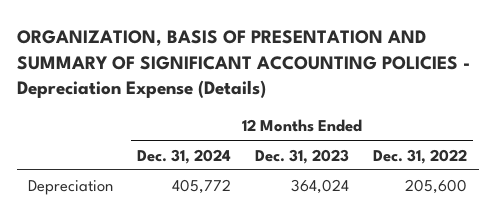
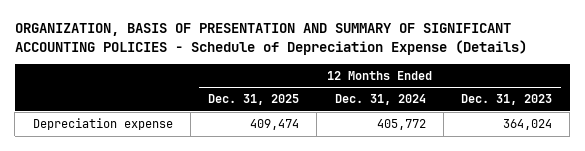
- ORGANIZATION, BASIS OF PRESENTATION AND SUMMARY OF SIGNIFICANT ACCOUNTING POLICIES - Depreciation Expense (Details)
+ ORGANIZATION, BASIS OF PRESENTATION AND SUMMARY OF SIGNIFICANT ACCOUNTING POLICIES - Schedule of Depreciation Expense (Details)
- | 12 Months Ended Dec. 31, 2024 | 12 Months Ended Dec. 31, 2023 | 12 Months Ended Dec. 31, 2022
+ | 12 Months Ended Dec. 31, 2025 | 12 Months Ended Dec. 31, 2024 | 12 Months Ended Dec. 31, 2023
- Depreciation | 405,772 | 364,024 | 205,600
+ Depreciation expense | 409,474 | 405,772 | 364,024

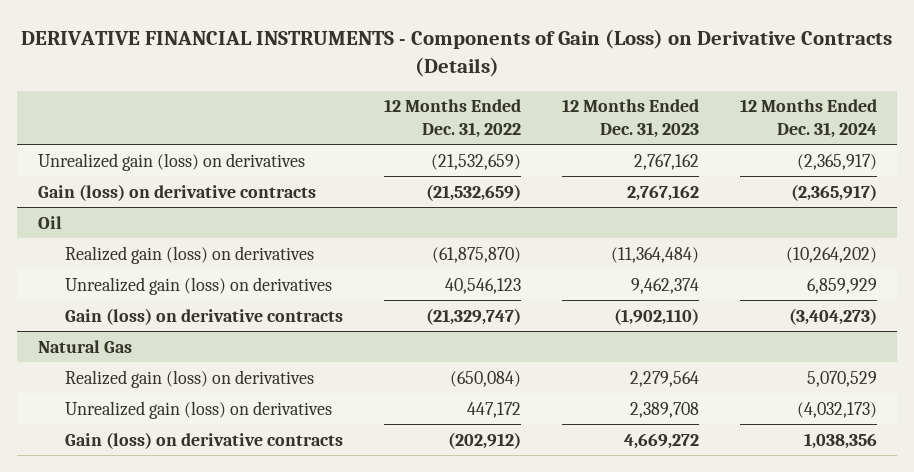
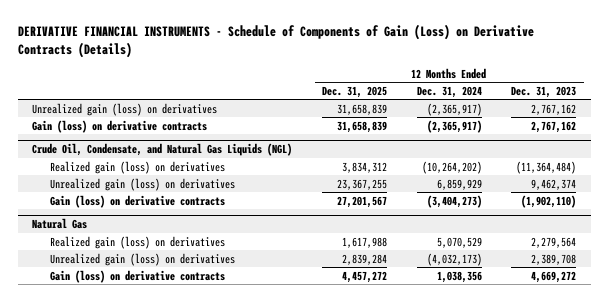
- DERIVATIVE FINANCIAL INSTRUMENTS - Components of Gain (Loss) on Derivative Contracts (Details)
+ DERIVATIVE FINANCIAL INSTRUMENTS - Schedule of Components of Gain (Loss) on Derivative Contracts (Details)
- | 12 Months Ended Dec. 31, 2022 | 12 Months Ended Dec. 31, 2023 | 12 Months Ended Dec. 31, 2024
+ | 12 Months Ended Dec. 31, 2025 | 12 Months Ended Dec. 31, 2024 | 12 Months Ended Dec. 31, 2023
- Oil
+ Crude Oil, Condensate, and Natural Gas Liquids (NGL)

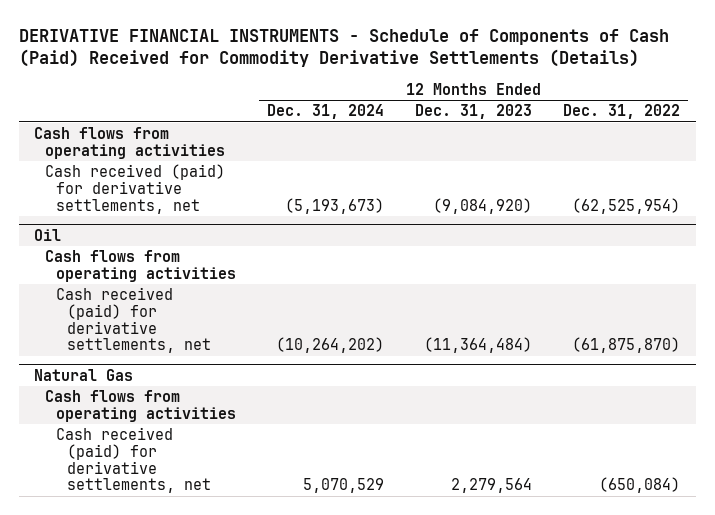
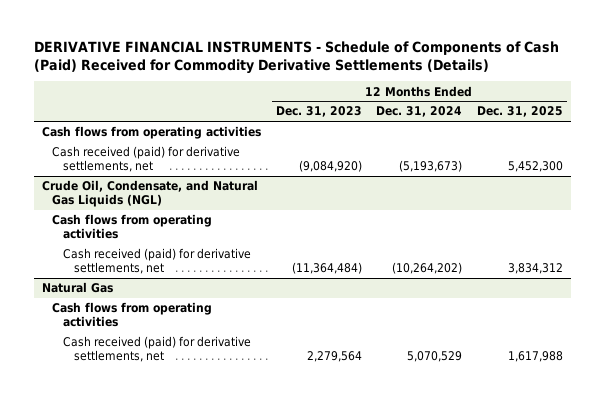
- | 12 Months Ended Dec. 31, 2024 | 12 Months Ended Dec. 31, 2023 | 12 Months Ended Dec. 31, 2022
+ | 12 Months Ended Dec. 31, 2023 | 12 Months Ended Dec. 31, 2024 | 12 Months Ended Dec. 31, 2025
- Oil
+ Crude Oil, Condensate, and Natural Gas Liquids (NGL)

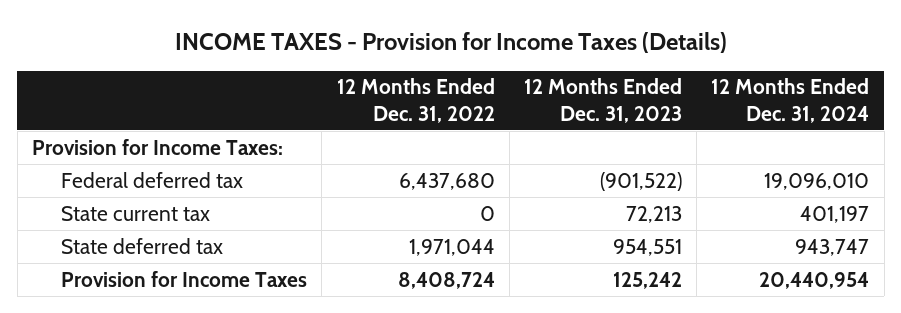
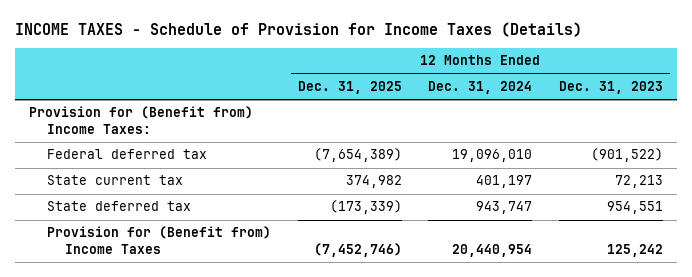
- INCOME TAXES - Provision for Income Taxes (Details)
+ INCOME TAXES - Schedule of Provision for Income Taxes (Details)
- | 12 Months Ended Dec. 31, 2022 | 12 Months Ended Dec. 31, 2023 | 12 Months Ended Dec. 31, 2024
+ | 12 Months Ended Dec. 31, 2025 | 12 Months Ended Dec. 31, 2024 | 12 Months Ended Dec. 31, 2023
- Provision for Income Taxes:
+ Provision for (Benefit from) Income Taxes:
- Provision for Income Taxes | 8,408,724 | 125,242 | 20,440,954
+ Provision for (Benefit from) Income Taxes | (7,452,746) | 20,440,954 | 125,242

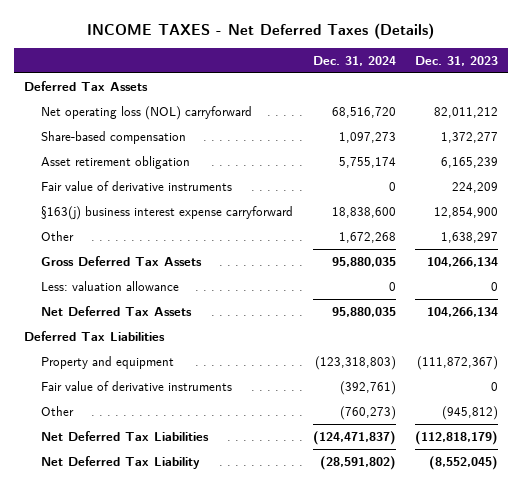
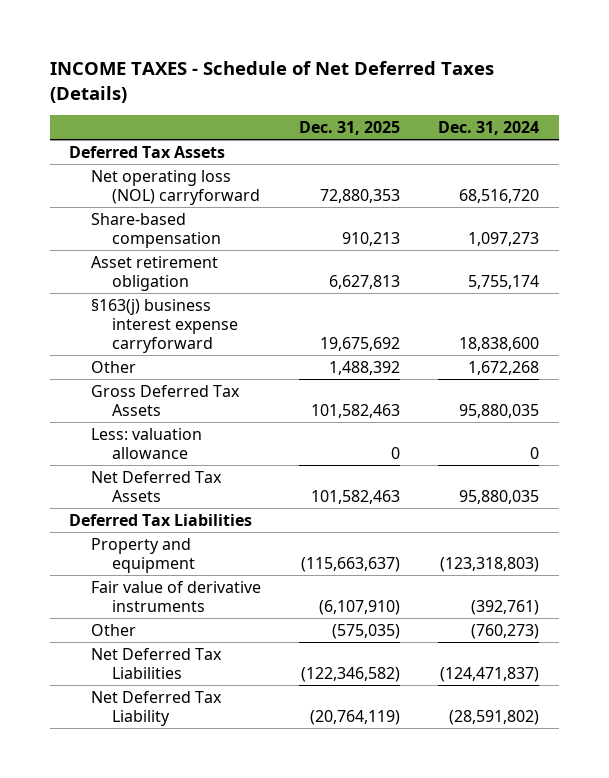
- INCOME TAXES - Net Deferred Taxes (Details)
+ INCOME TAXES - Schedule of Net Deferred Taxes (Details)
- | Dec. 31, 2024 | Dec. 31, 2023
+ | Dec. 31, 2025 | Dec. 31, 2024
- Fair value of derivative instruments | 0 | 224,209

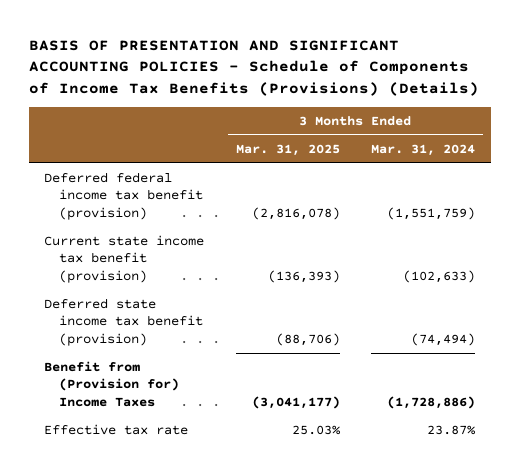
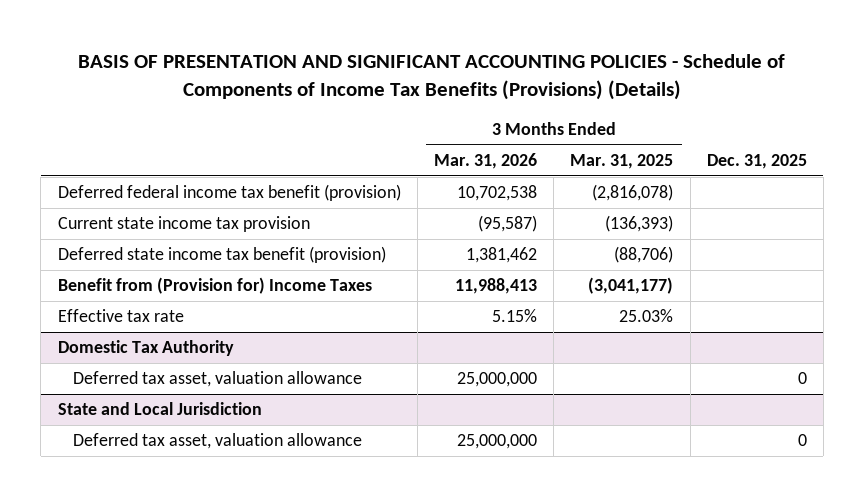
- | 3 Months Ended Mar. 31, 2025 | 3 Months Ended Mar. 31, 2024
+ | 3 Months Ended Mar. 31, 2026 | 3 Months Ended Mar. 31, 2025 | Dec. 31, 2025
- Current state income tax benefit (provision) | (136,393) | (102,633)
+ Current state income tax provision | (95,587) | (136,393) |
+ Domestic Tax Authority
+ Deferred tax asset, valuation allowance | 25,000,000 | | 0
+ State and Local Jurisdiction
+ Deferred tax asset, valuation allowance | 25,000,000 | | 0

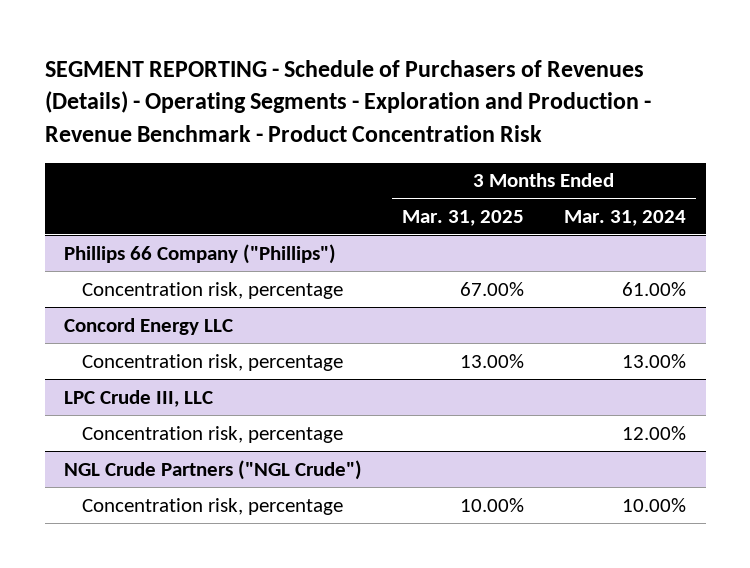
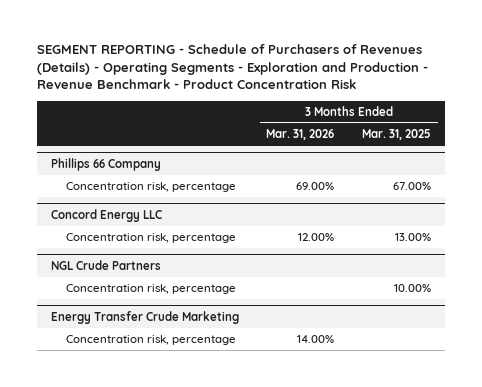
- | 3 Months Ended Mar. 31, 2025 | 3 Months Ended Mar. 31, 2024
+ | 3 Months Ended Mar. 31, 2026 | 3 Months Ended Mar. 31, 2025
- Phillips 66 Company ("Phillips")
+ Phillips 66 Company
- LPC Crude III, LLC
- Concentration risk, percentage | | 12.00%
- NGL Crude Partners ("NGL Crude")
+ NGL Crude Partners
+ Energy Transfer Crude Marketing
+ Concentration risk, percentage | 14.00% |

